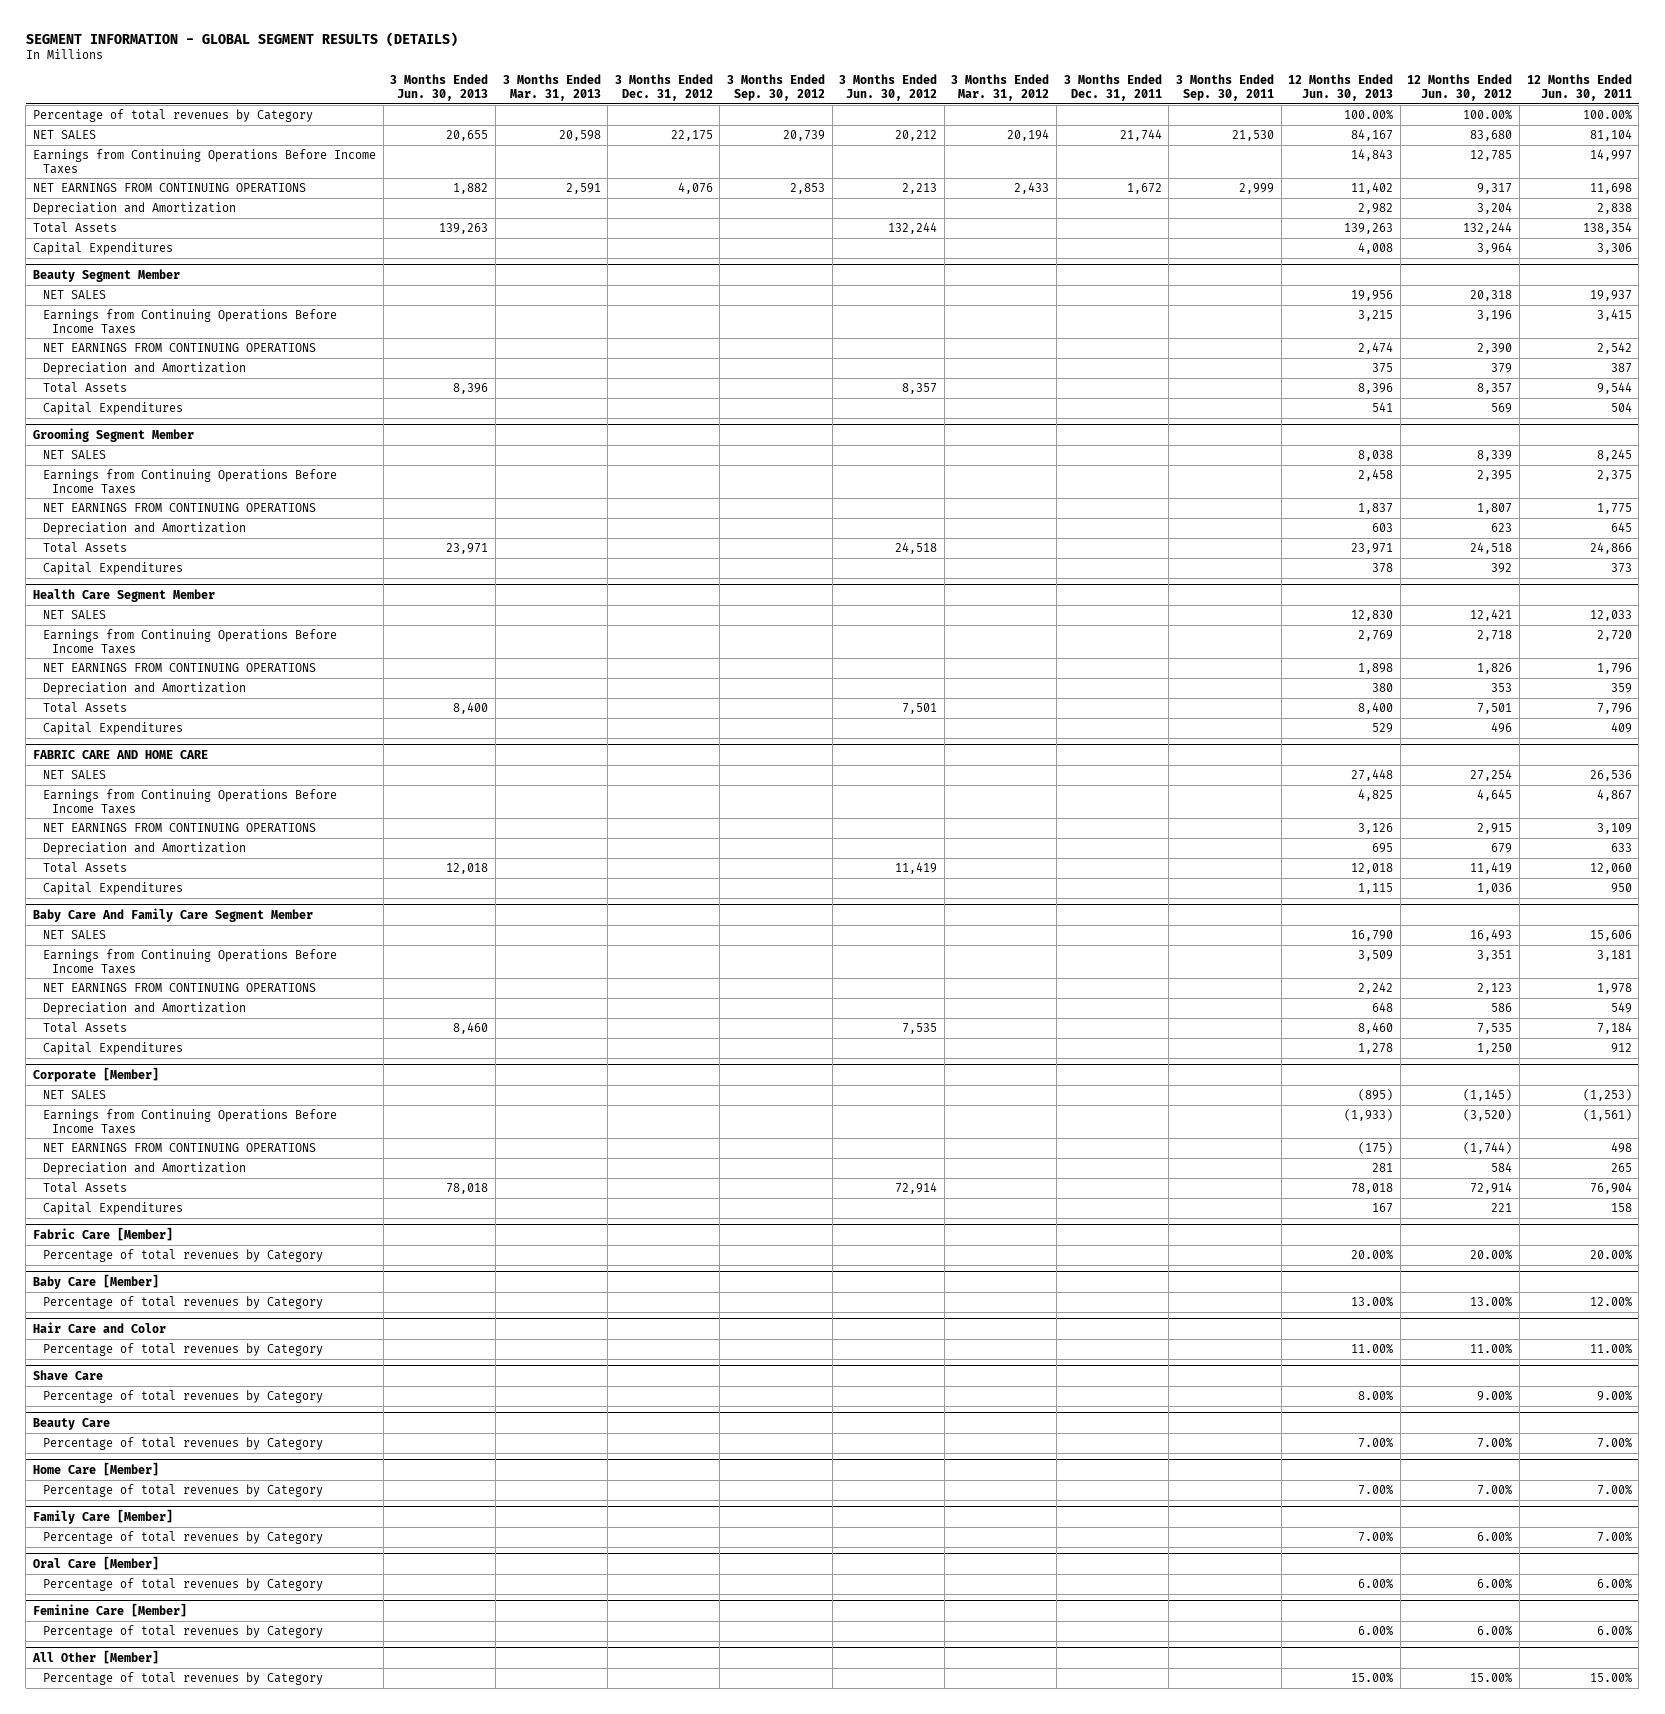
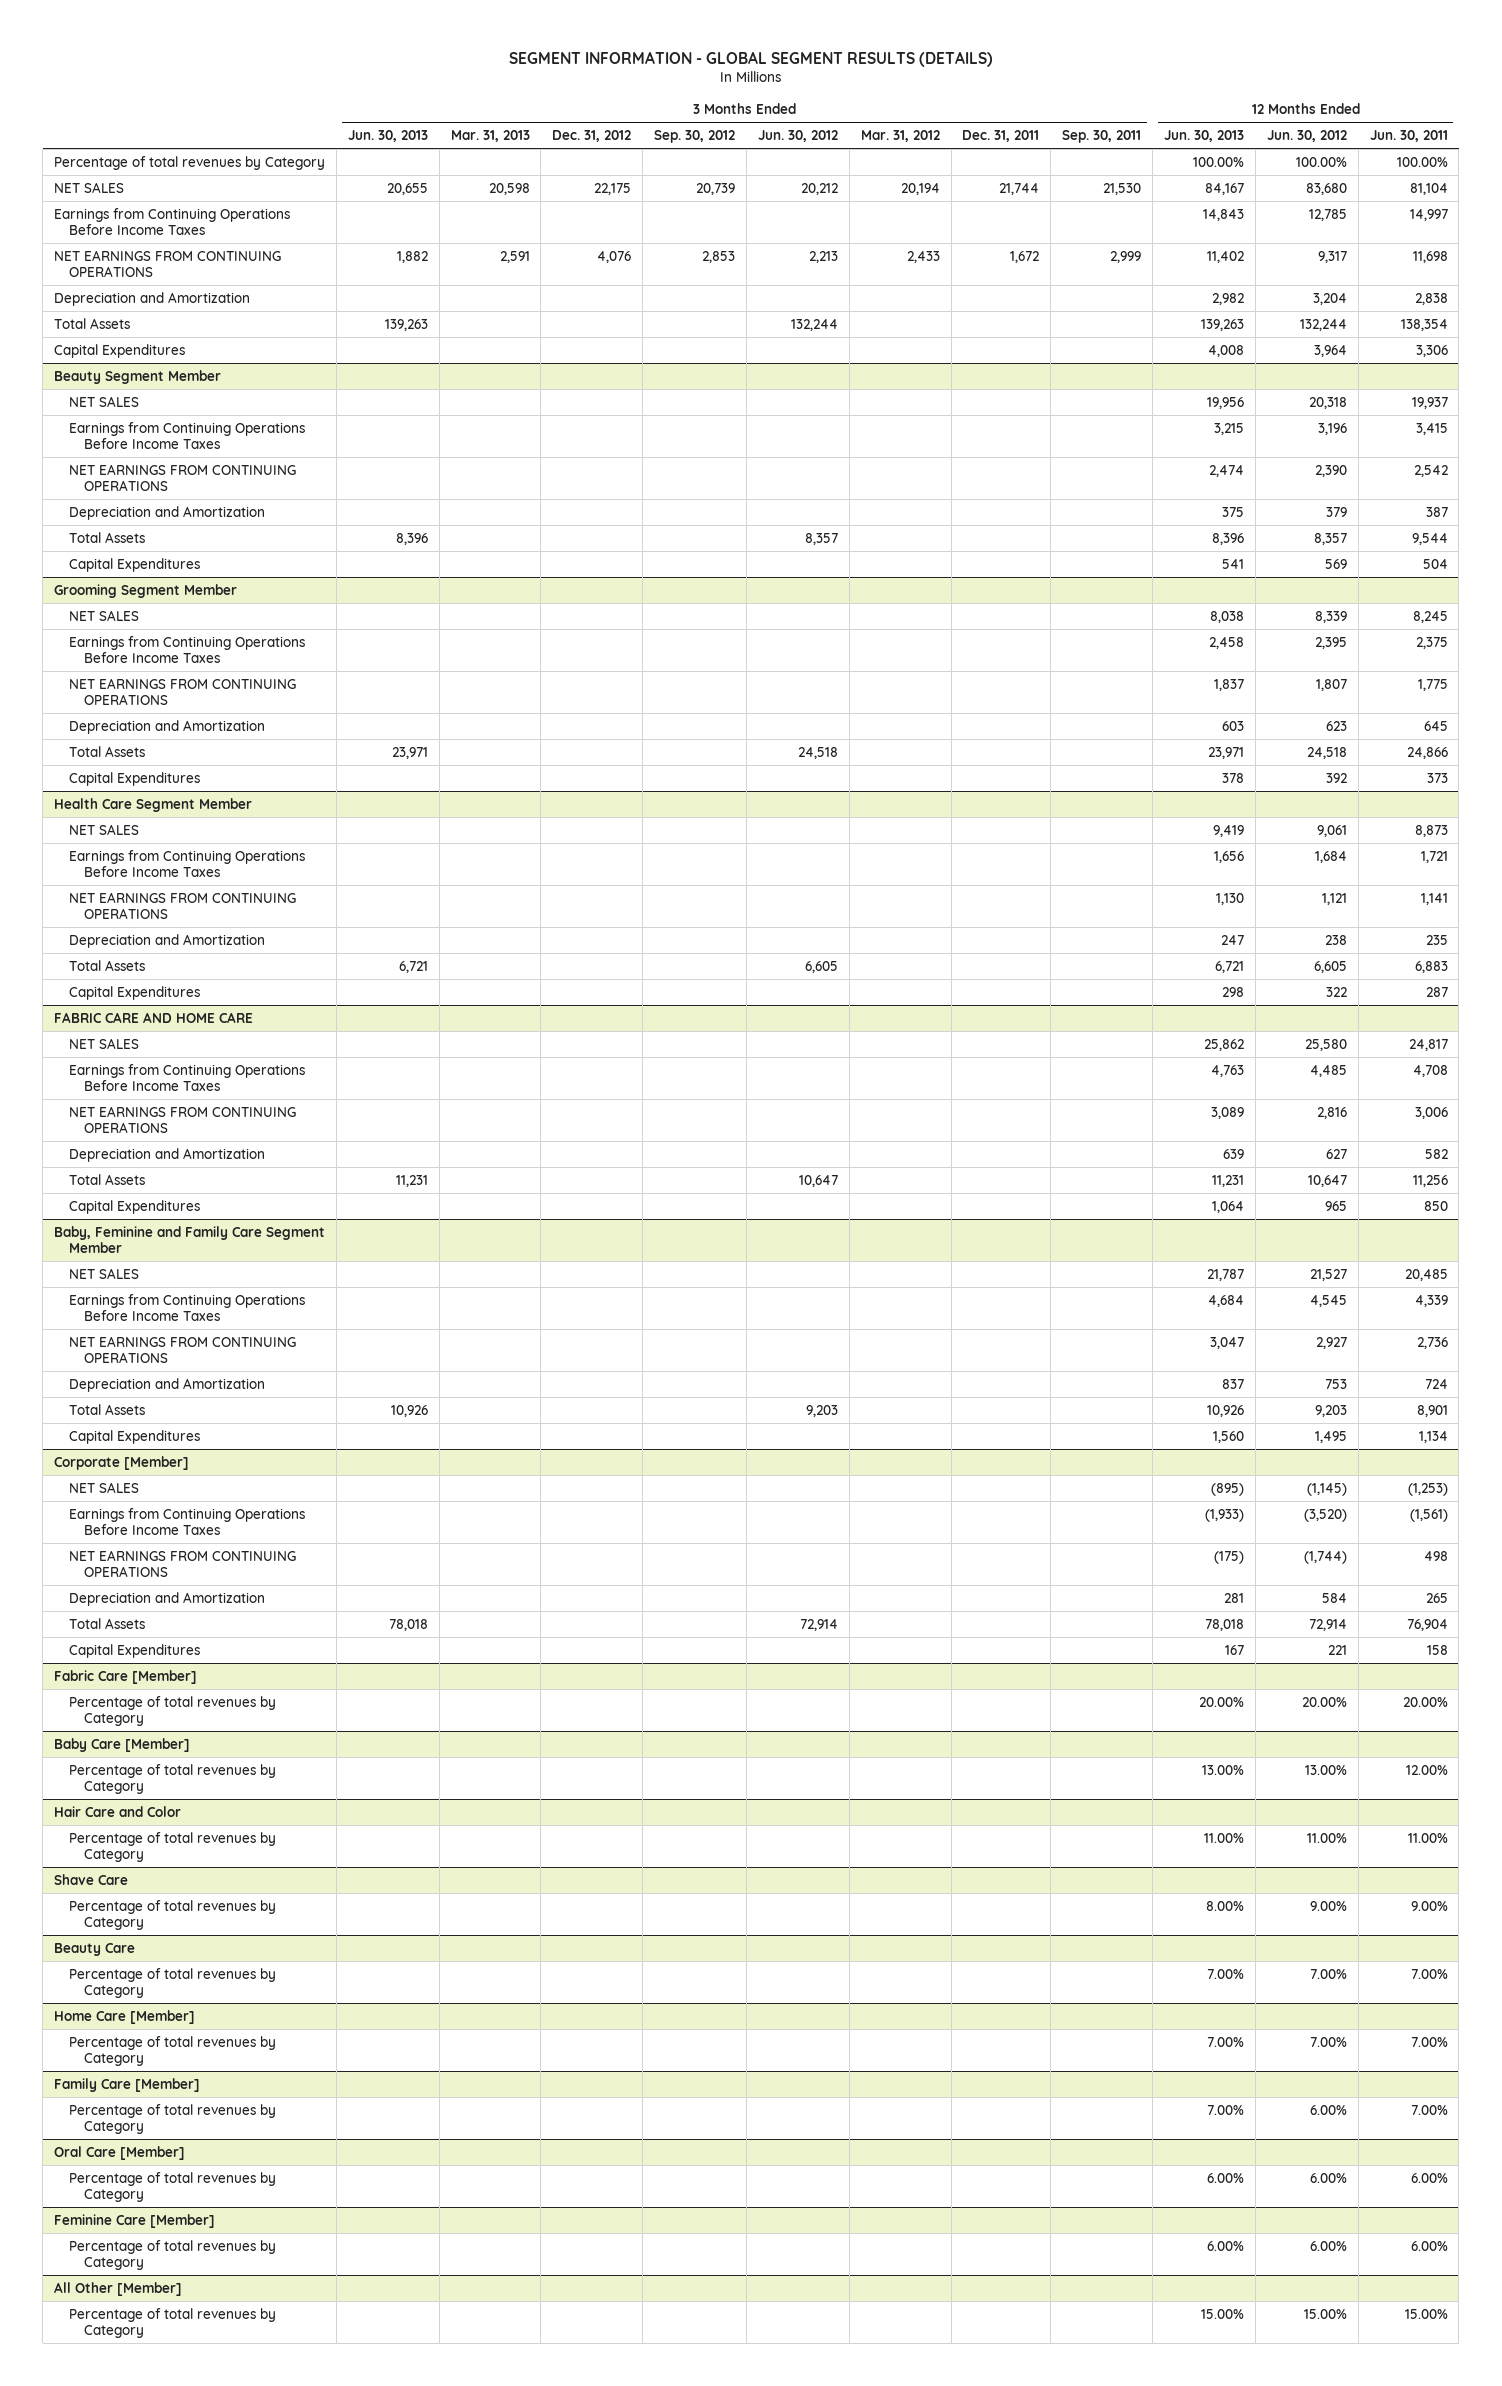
@ Health Care Segment Member
- NET SALES | | | | | | | | | 12,830 | 12,421 | 12,033
- Earnings from Continuing Operations Before Income Taxes | | | | | | | | | 2,769 | 2,718 | 2,720
- NET EARNINGS FROM CONTINUING OPERATIONS | | | | | | | | | 1,898 | 1,826 | 1,796
- Depreciation and Amortization | | | | | | | | | 380 | 353 | 359
- Total Assets | 8,400 | | | | 7,501 | | | | 8,400 | 7,501 | 7,796
- Capital Expenditures | | | | | | | | | 529 | 496 | 409
+ NET SALES | | | | | | | | | 9,419 | 9,061 | 8,873
+ Earnings from Continuing Operations Before Income Taxes | | | | | | | | | 1,656 | 1,684 | 1,721
+ NET EARNINGS FROM CONTINUING OPERATIONS | | | | | | | | | 1,130 | 1,121 | 1,141
+ Depreciation and Amortization | | | | | | | | | 247 | 238 | 235
+ Total Assets | 6,721 | | | | 6,605 | | | | 6,721 | 6,605 | 6,883
+ Capital Expenditures | | | | | | | | | 298 | 322 | 287
@ FABRIC CARE AND HOME CARE
- NET SALES | | | | | | | | | 27,448 | 27,254 | 26,536
- Earnings from Continuing Operations Before Income Taxes | | | | | | | | | 4,825 | 4,645 | 4,867
- NET EARNINGS FROM CONTINUING OPERATIONS | | | | | | | | | 3,126 | 2,915 | 3,109
- Depreciation and Amortization | | | | | | | | | 695 | 679 | 633
- Total Assets | 12,018 | | | | 11,419 | | | | 12,018 | 11,419 | 12,060
- Capital Expenditures | | | | | | | | | 1,115 | 1,036 | 950
- Baby Care And Family Care Segment Member
- NET SALES | | | | | | | | | 16,790 | 16,493 | 15,606
- Earnings from Continuing Operations Before Income Taxes | | | | | | | | | 3,509 | 3,351 | 3,181
- NET EARNINGS FROM CONTINUING OPERATIONS | | | | | | | | | 2,242 | 2,123 | 1,978
- Depreciation and Amortization | | | | | | | | | 648 | 586 | 549
- Total Assets | 8,460 | | | | 7,535 | | | | 8,460 | 7,535 | 7,184
- Capital Expenditures | | | | | | | | | 1,278 | 1,250 | 912
@ FABRIC CARE AND HOME CARE
+ NET SALES | | | | | | | | | 25,862 | 25,580 | 24,817
+ Earnings from Continuing Operations Before Income Taxes | | | | | | | | | 4,763 | 4,485 | 4,708
+ NET EARNINGS FROM CONTINUING OPERATIONS | | | | | | | | | 3,089 | 2,816 | 3,006
+ Depreciation and Amortization | | | | | | | | | 639 | 627 | 582
+ Total Assets | 11,231 | | | | 10,647 | | | | 11,231 | 10,647 | 11,256
+ Capital Expenditures | | | | | | | | | 1,064 | 965 | 850
+ Baby, Feminine and Family Care Segment Member
+ NET SALES | | | | | | | | | 21,787 | 21,527 | 20,485
+ Earnings from Continuing Operations Before Income Taxes | | | | | | | | | 4,684 | 4,545 | 4,339
+ NET EARNINGS FROM CONTINUING OPERATIONS | | | | | | | | | 3,047 | 2,927 | 2,736
+ Depreciation and Amortization | | | | | | | | | 837 | 753 | 724
+ Total Assets | 10,926 | | | | 9,203 | | | | 10,926 | 9,203 | 8,901
+ Capital Expenditures | | | | | | | | | 1,560 | 1,495 | 1,134

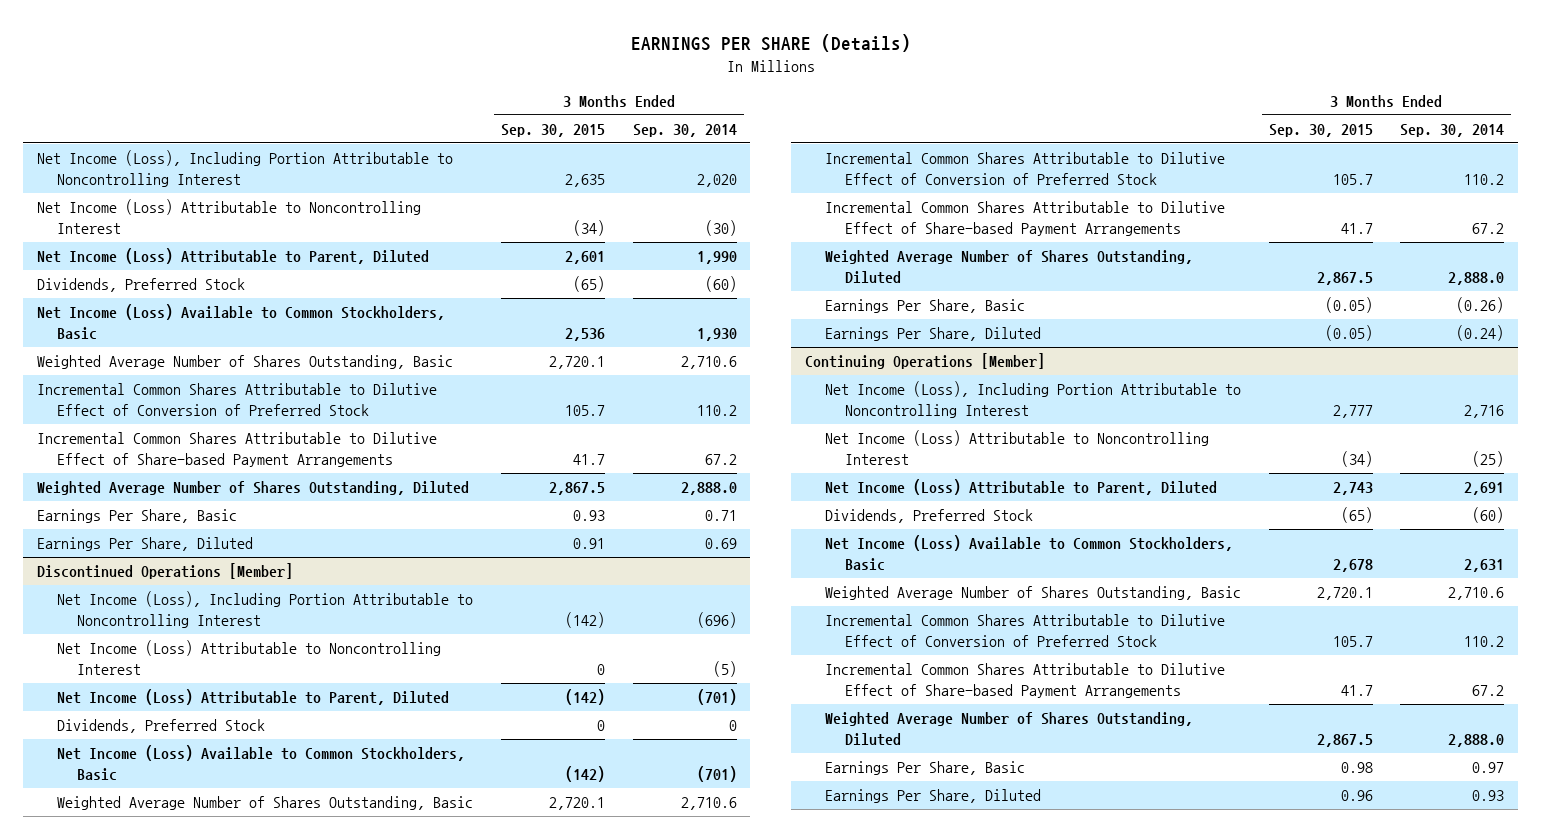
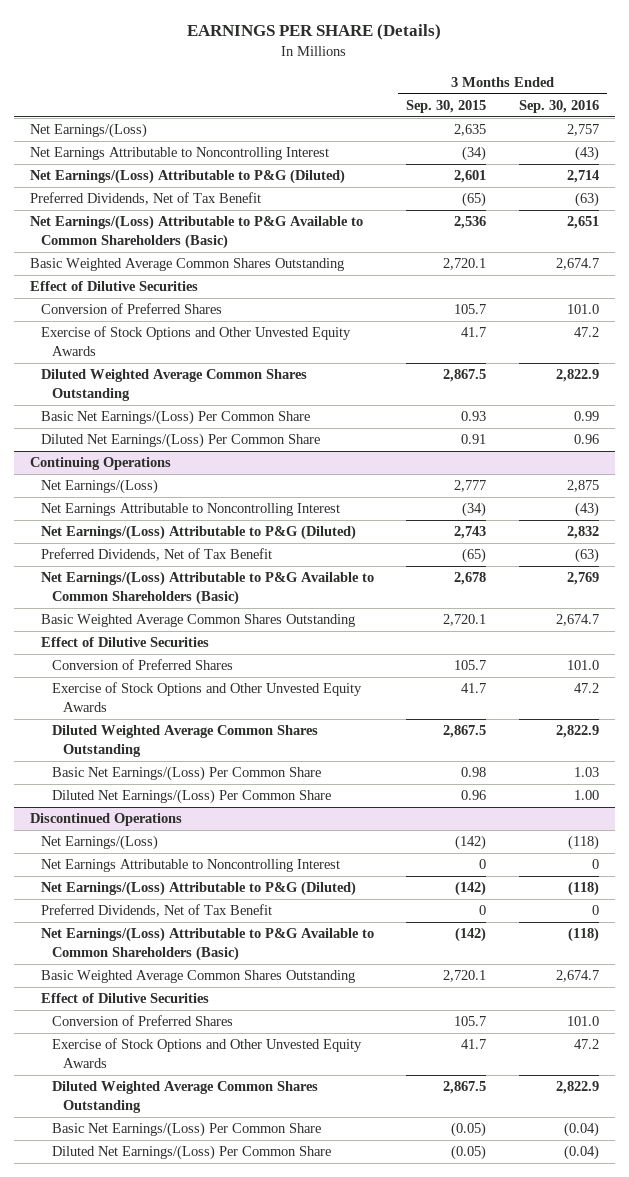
- | 3 Months Ended Sep. 30, 2015 | 3 Months Ended Sep. 30, 2014
+ | 3 Months Ended Sep. 30, 2015 | 3 Months Ended Sep. 30, 2016
- Net Income (Loss), Including Portion Attributable to Noncontrolling Interest | 2,635 | 2,020
- Net Income (Loss) Attributable to Noncontrolling Interest | (34) | (30)
- Net Income (Loss) Attributable to Parent, Diluted | 2,601 | 1,990
- Dividends, Preferred Stock | (65) | (60)
- Net Income (Loss) Available to Common Stockholders, Basic | 2,536 | 1,930
- Weighted Average Number of Shares Outstanding, Basic | 2,720.1 | 2,710.6
- Incremental Common Shares Attributable to Dilutive Effect of Conversion of Preferred Stock | 105.7 | 110.2
- Incremental Common Shares Attributable to Dilutive Effect of Share-based Payment Arrangements | 41.7 | 67.2
- Weighted Average Number of Shares Outstanding, Diluted | 2,867.5 | 2,888.0
- Earnings Per Share, Basic | 0.93 | 0.71
- Earnings Per Share, Diluted | 0.91 | 0.69
- Discontinued Operations [Member]
- Net Income (Loss), Including Portion Attributable to Noncontrolling Interest | (142) | (696)
- Net Income (Loss) Attributable to Noncontrolling Interest | 0 | (5)
- Net Income (Loss) Attributable to Parent, Diluted | (142) | (701)
- Dividends, Preferred Stock | 0 | 0
- Net Income (Loss) Available to Common Stockholders, Basic | (142) | (701)
- Weighted Average Number of Shares Outstanding, Basic | 2,720.1 | 2,710.6
- Incremental Common Shares Attributable to Dilutive Effect of Conversion of Preferred Stock | 105.7 | 110.2
- Incremental Common Shares Attributable to Dilutive Effect of Share-based Payment Arrangements | 41.7 | 67.2
- Weighted Average Number of Shares Outstanding, Diluted | 2,867.5 | 2,888.0
- Earnings Per Share, Basic | (0.05) | (0.26)
- Earnings Per Share, Diluted | (0.05) | (0.24)
- Continuing Operations [Member]
- Net Income (Loss), Including Portion Attributable to Noncontrolling Interest | 2,777 | 2,716
- Net Income (Loss) Attributable to Noncontrolling Interest | (34) | (25)
- Net Income (Loss) Attributable to Parent, Diluted | 2,743 | 2,691
- Dividends, Preferred Stock | (65) | (60)
- Net Income (Loss) Available to Common Stockholders, Basic | 2,678 | 2,631
- Weighted Average Number of Shares Outstanding, Basic | 2,720.1 | 2,710.6
- Incremental Common Shares Attributable to Dilutive Effect of Conversion of Preferred Stock | 105.7 | 110.2
- Incremental Common Shares Attributable to Dilutive Effect of Share-based Payment Arrangements | 41.7 | 67.2
- Weighted Average Number of Shares Outstanding, Diluted | 2,867.5 | 2,888.0
- Earnings Per Share, Basic | 0.98 | 0.97
- Earnings Per Share, Diluted | 0.96 | 0.93
+ Net Earnings/(Loss) | 2,635 | 2,757
+ Net Earnings Attributable to Noncontrolling Interest | (34) | (43)
+ Net Earnings/(Loss) Attributable to P&G (Diluted) | 2,601 | 2,714
+ Preferred Dividends, Net of Tax Benefit | (65) | (63)
+ Net Earnings/(Loss) Attributable to P&G Available to Common Shareholders (Basic) | 2,536 | 2,651
+ Basic Weighted Average Common Shares Outstanding | 2,720.1 | 2,674.7
+ Effect of Dilutive Securities
+ Conversion of Preferred Shares | 105.7 | 101.0
+ Exercise of Stock Options and Other Unvested Equity Awards | 41.7 | 47.2
+ Diluted Weighted Average Common Shares Outstanding | 2,867.5 | 2,822.9
+ Basic Net Earnings/(Loss) Per Common Share | 0.93 | 0.99
+ Diluted Net Earnings/(Loss) Per Common Share | 0.91 | 0.96
+ Continuing Operations
+ Net Earnings/(Loss) | 2,777 | 2,875
+ Net Earnings Attributable to Noncontrolling Interest | (34) | (43)
+ Net Earnings/(Loss) Attributable to P&G (Diluted) | 2,743 | 2,832
+ Preferred Dividends, Net of Tax Benefit | (65) | (63)
+ Net Earnings/(Loss) Attributable to P&G Available to Common Shareholders (Basic) | 2,678 | 2,769
+ Basic Weighted Average Common Shares Outstanding | 2,720.1 | 2,674.7
+ Effect of Dilutive Securities
+ Conversion of Preferred Shares | 105.7 | 101.0
+ Exercise of Stock Options and Other Unvested Equity Awards | 41.7 | 47.2
+ Diluted Weighted Average Common Shares Outstanding | 2,867.5 | 2,822.9
+ Basic Net Earnings/(Loss) Per Common Share | 0.98 | 1.03
+ Diluted Net Earnings/(Loss) Per Common Share | 0.96 | 1.00
+ Discontinued Operations
+ Net Earnings/(Loss) | (142) | (118)
+ Net Earnings Attributable to Noncontrolling Interest | 0 | 0
+ Net Earnings/(Loss) Attributable to P&G (Diluted) | (142) | (118)
+ Preferred Dividends, Net of Tax Benefit | 0 | 0
+ Net Earnings/(Loss) Attributable to P&G Available to Common Shareholders (Basic) | (142) | (118)
+ Basic Weighted Average Common Shares Outstanding | 2,720.1 | 2,674.7
+ Effect of Dilutive Securities
+ Conversion of Preferred Shares | 105.7 | 101.0
+ Exercise of Stock Options and Other Unvested Equity Awards | 41.7 | 47.2
+ Diluted Weighted Average Common Shares Outstanding | 2,867.5 | 2,822.9
+ Basic Net Earnings/(Loss) Per Common Share | (0.05) | (0.04)
+ Diluted Net Earnings/(Loss) Per Common Share | (0.05) | (0.04)

